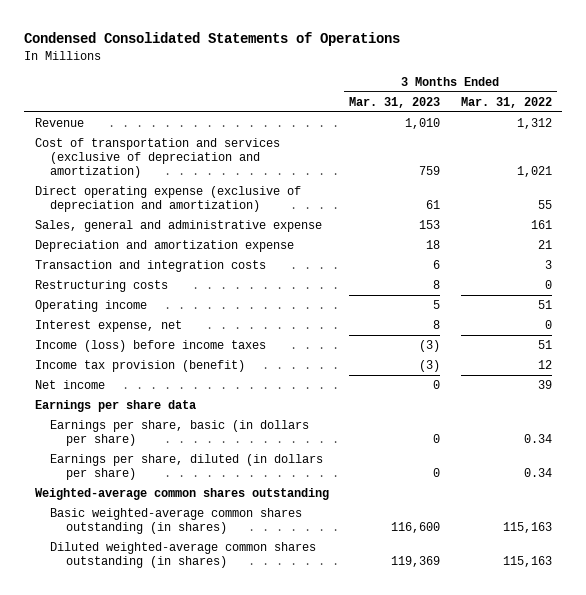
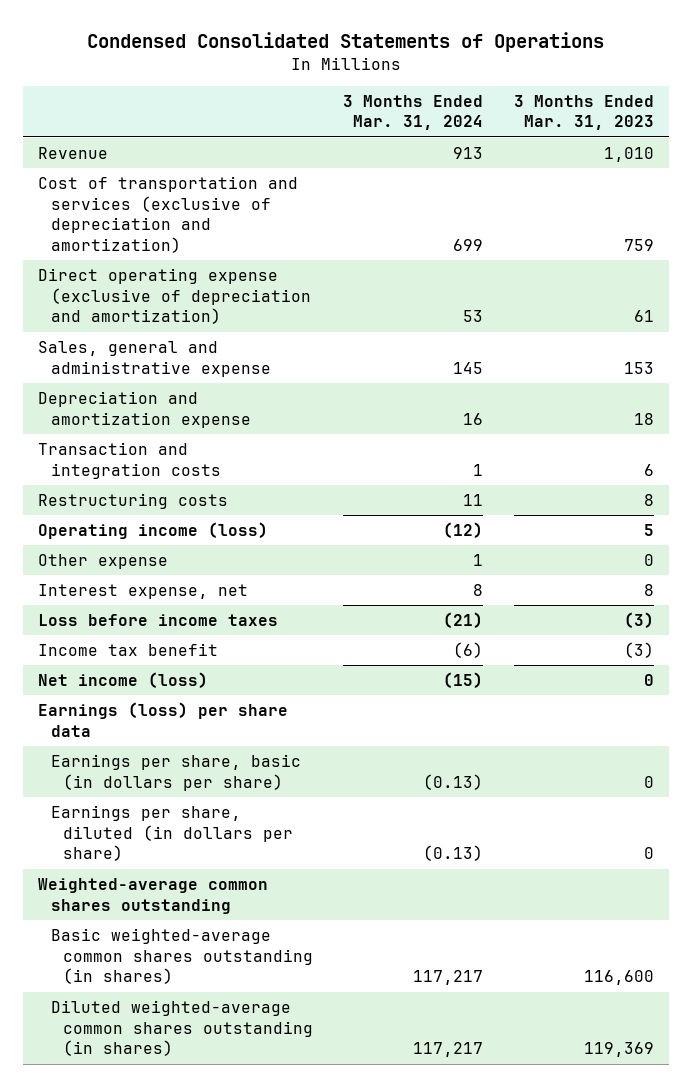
- | 3 Months Ended Mar. 31, 2023 | 3 Months Ended Mar. 31, 2022
+ | 3 Months Ended Mar. 31, 2024 | 3 Months Ended Mar. 31, 2023
- Operating income | 5 | 51
+ Operating income (loss) | (12) | 5
+ Other expense | 1 | 0
- Income (loss) before income taxes | (3) | 51
- Income tax provision (benefit) | (3) | 12
- Net income | 0 | 39
- Earnings per share data
+ Loss before income taxes | (21) | (3)
+ Income tax benefit | (6) | (3)
+ Net income (loss) | (15) | 0
+ Earnings (loss) per share data

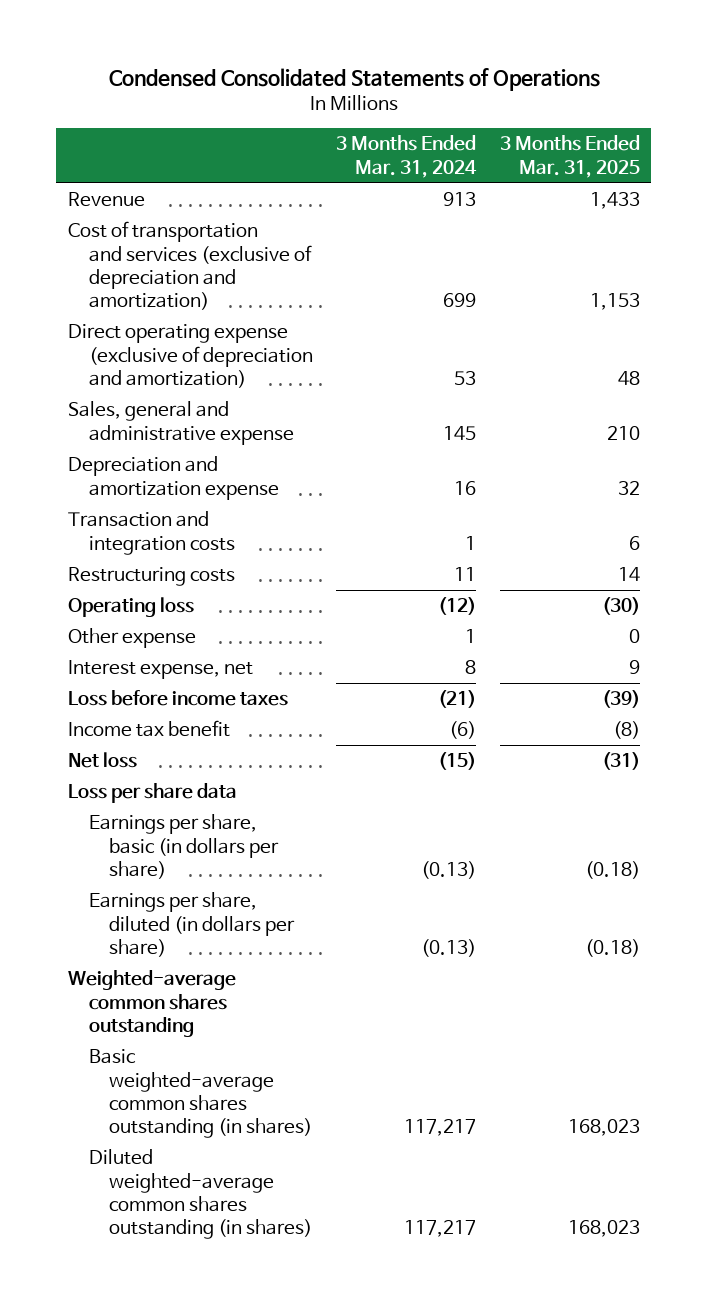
- | 3 Months Ended Mar. 31, 2024 | 3 Months Ended Mar. 31, 2023
+ | 3 Months Ended Mar. 31, 2024 | 3 Months Ended Mar. 31, 2025
- Operating income (loss) | (12) | 5
+ Operating loss | (12) | (30)
- Net income (loss) | (15) | 0
- Earnings (loss) per share data
+ Net loss | (15) | (31)
+ Loss per share data

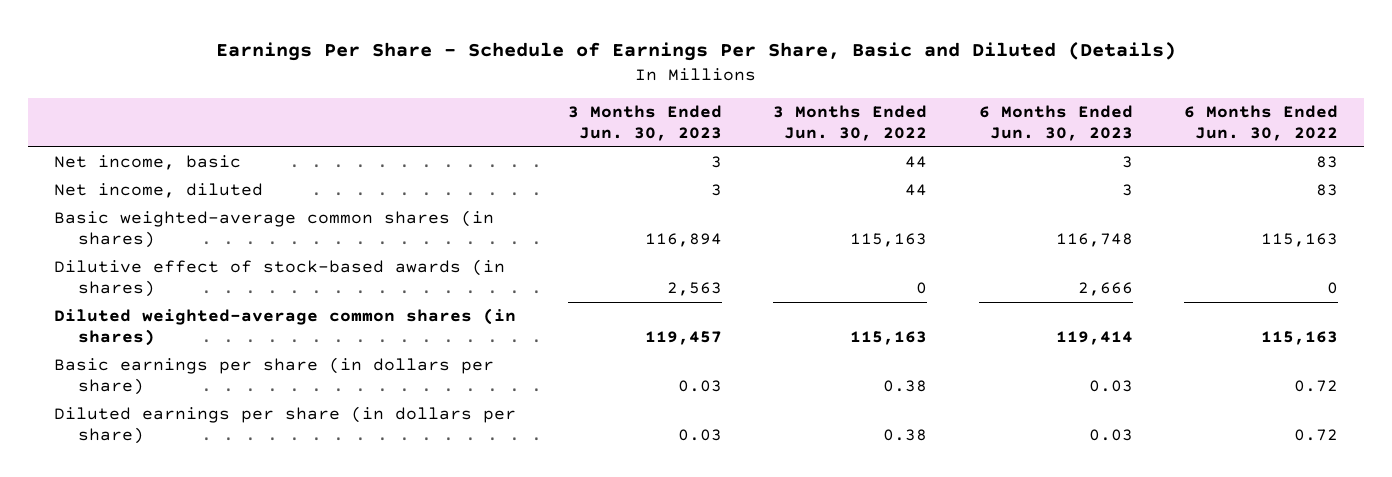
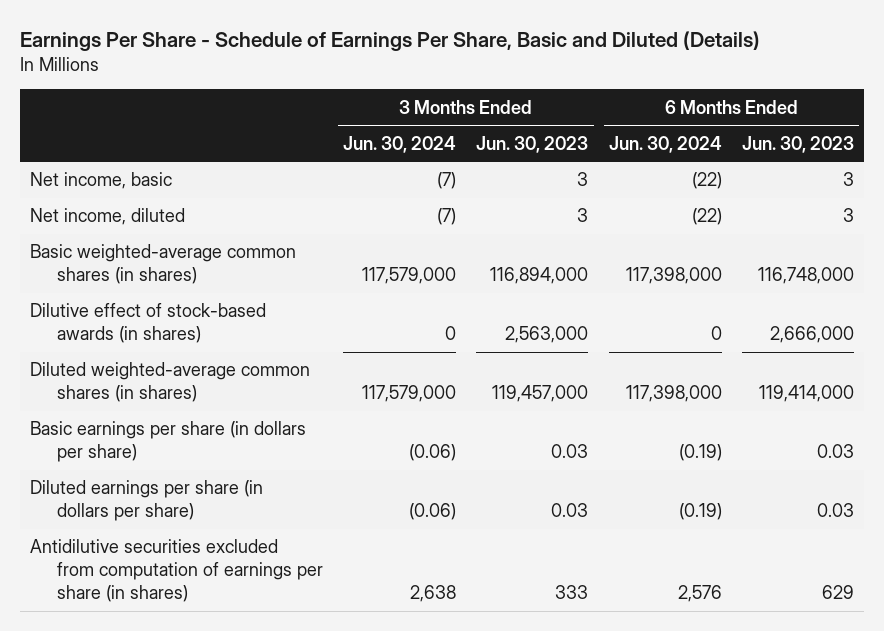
- | 3 Months Ended Jun. 30, 2023 | 3 Months Ended Jun. 30, 2022 | 6 Months Ended Jun. 30, 2023 | 6 Months Ended Jun. 30, 2022
+ | 3 Months Ended Jun. 30, 2024 | 3 Months Ended Jun. 30, 2023 | 6 Months Ended Jun. 30, 2024 | 6 Months Ended Jun. 30, 2023
- Basic weighted-average common shares (in shares) | 116,894 | 115,163 | 116,748 | 115,163
- Dilutive effect of stock-based awards (in shares) | 2,563 | 0 | 2,666 | 0
- Diluted weighted-average common shares (in shares) | 119,457 | 115,163 | 119,414 | 115,163
+ Basic weighted-average common shares (in shares) | 117,579,000 | 116,894,000 | 117,398,000 | 116,748,000
+ Dilutive effect of stock-based awards (in shares) | 0 | 2,563,000 | 0 | 2,666,000
+ Diluted weighted-average common shares (in shares) | 117,579,000 | 119,457,000 | 117,398,000 | 119,414,000
+ Antidilutive securities excluded from computation of earnings per share (in shares) | 2,638 | 333 | 2,576 | 629

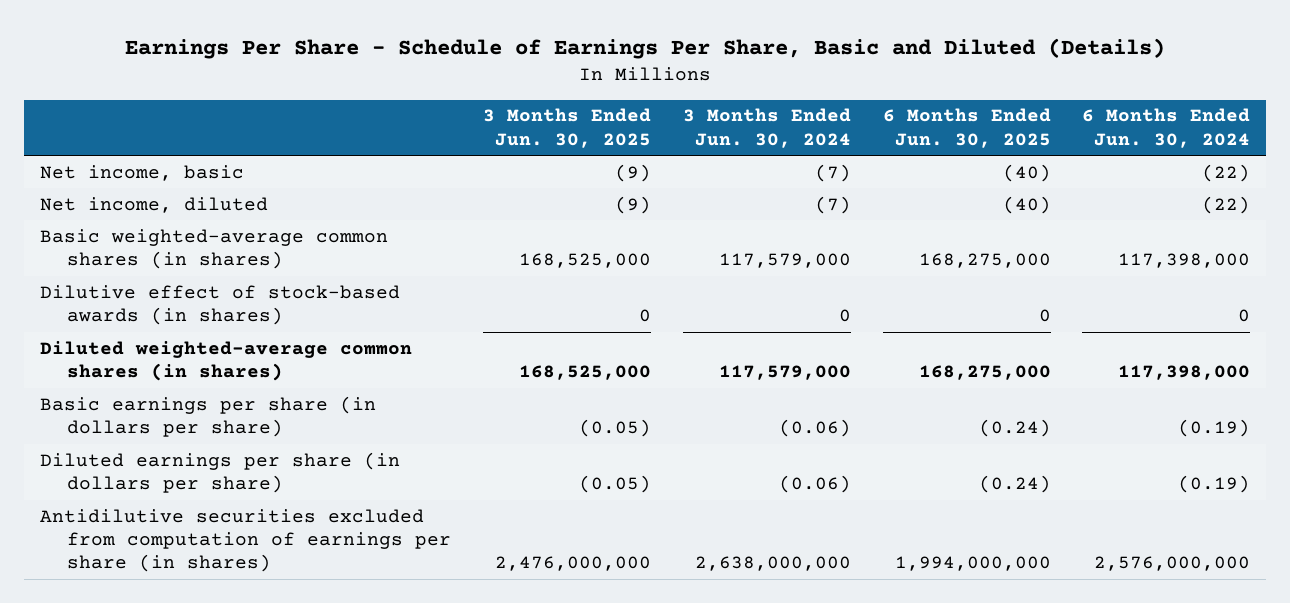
- | 3 Months Ended Jun. 30, 2024 | 3 Months Ended Jun. 30, 2023 | 6 Months Ended Jun. 30, 2024 | 6 Months Ended Jun. 30, 2023
+ | 3 Months Ended Jun. 30, 2025 | 3 Months Ended Jun. 30, 2024 | 6 Months Ended Jun. 30, 2025 | 6 Months Ended Jun. 30, 2024
- Antidilutive securities excluded from computation of earnings per share (in shares) | 2,638 | 333 | 2,576 | 629
+ Antidilutive securities excluded from computation of earnings per share (in shares) | 2,476,000,000 | 2,638,000,000 | 1,994,000,000 | 2,576,000,000

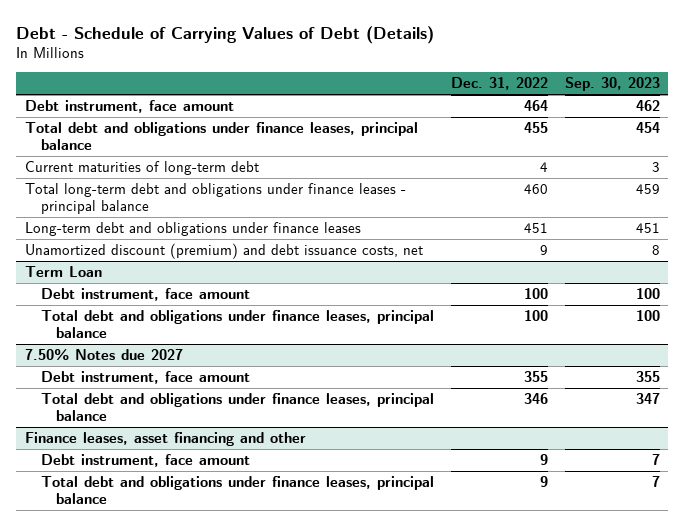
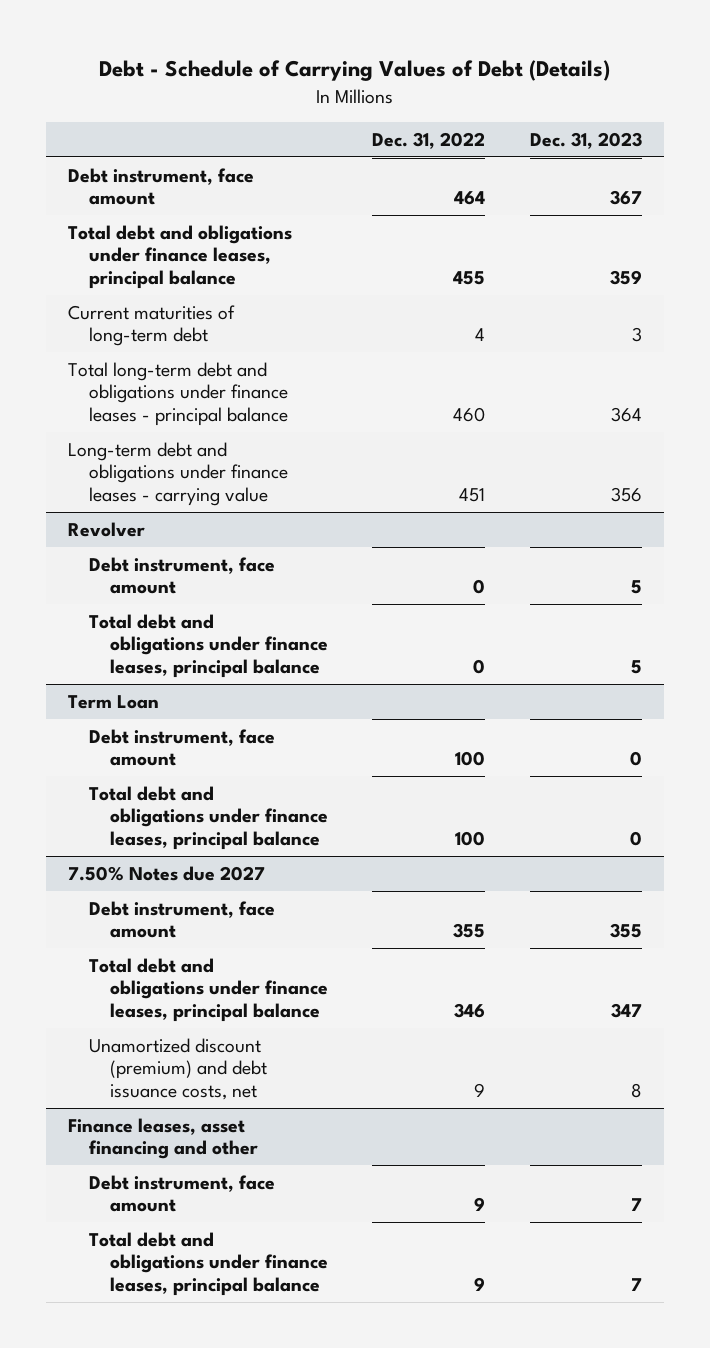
- | Dec. 31, 2022 | Sep. 30, 2023
+ | Dec. 31, 2022 | Dec. 31, 2023
- Long-term debt and obligations under finance leases | 451 | 451
- Unamortized discount (premium) and debt issuance costs, net | 9 | 8
+ Long-term debt and obligations under finance leases - carrying value | 451 | 356
+ Revolver
+ Debt instrument, face amount | 0 | 5
+ Total debt and obligations under finance leases, principal balance | 0 | 5
@ 7.50% Notes due 2027
+ Unamortized discount (premium) and debt issuance costs, net | 9 | 8

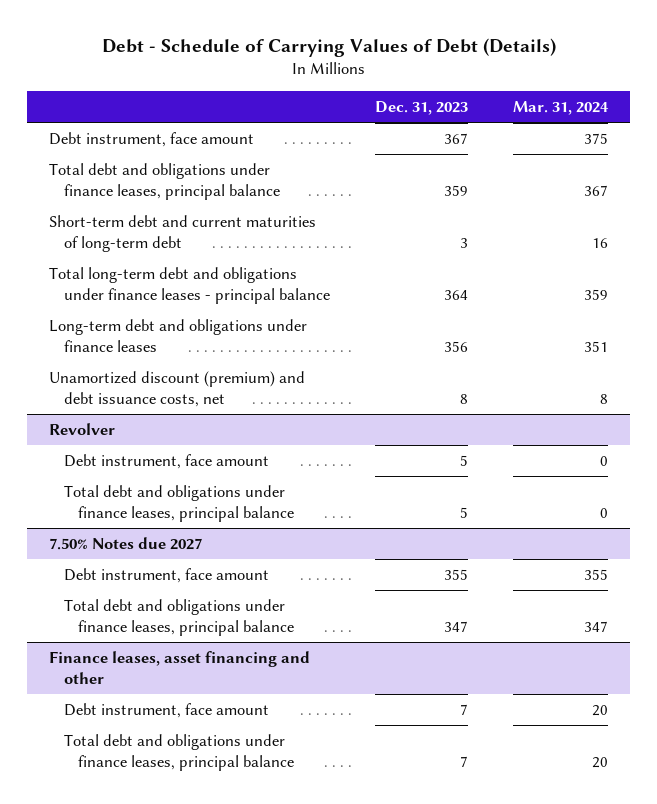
- | Dec. 31, 2022 | Dec. 31, 2023
+ | Dec. 31, 2023 | Mar. 31, 2024
- Current maturities of long-term debt | 4 | 3
+ Short-term debt and current maturities of long-term debt | 3 | 16
- Long-term debt and obligations under finance leases - carrying value | 451 | 356
+ Long-term debt and obligations under finance leases | 356 | 351
+ Unamortized discount (premium) and debt issuance costs, net | 8 | 8
- Term Loan
- Debt instrument, face amount | 100 | 0
- Total debt and obligations under finance leases, principal balance | 100 | 0
@ 7.50% Notes due 2027
- Unamortized discount (premium) and debt issuance costs, net | 9 | 8

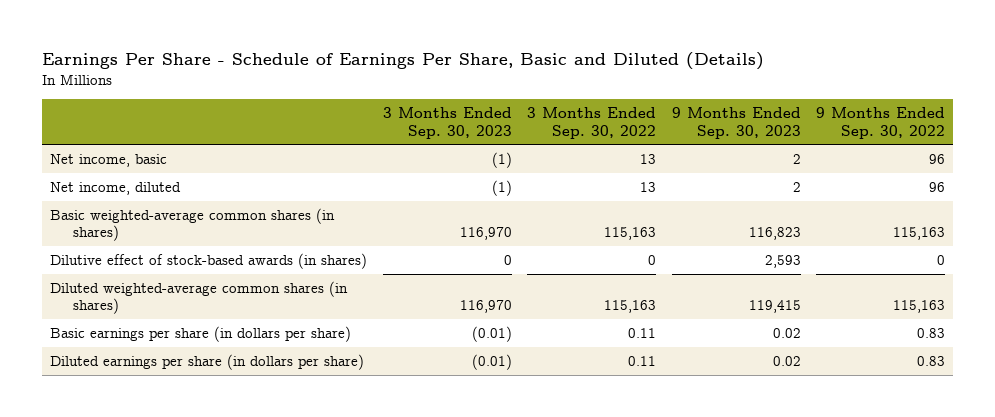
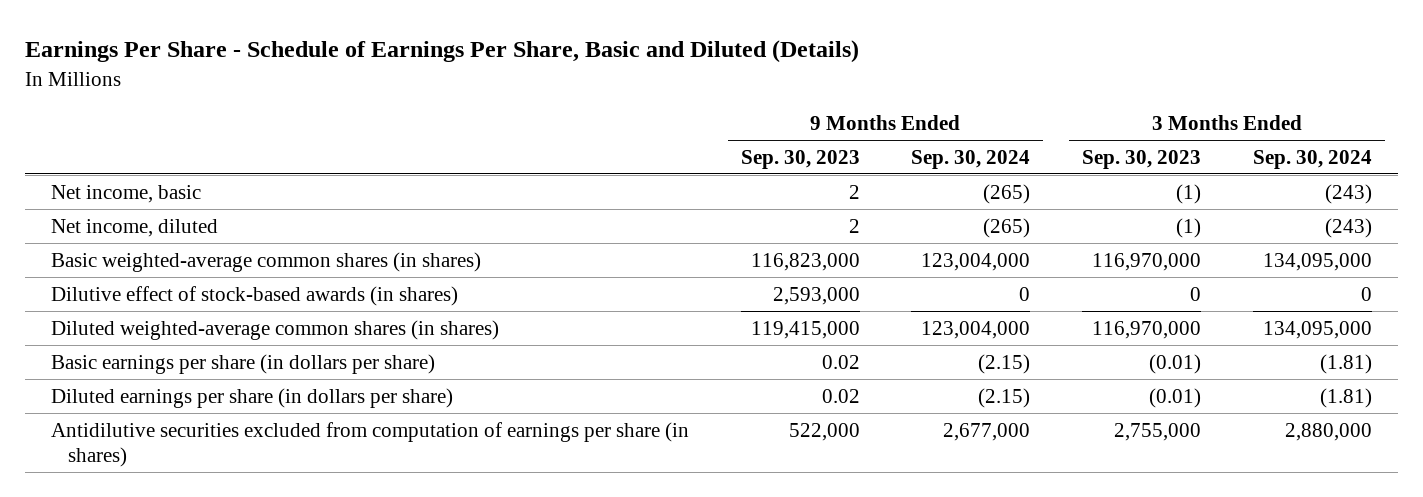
- | 3 Months Ended Sep. 30, 2023 | 3 Months Ended Sep. 30, 2022 | 9 Months Ended Sep. 30, 2023 | 9 Months Ended Sep. 30, 2022
+ | 9 Months Ended Sep. 30, 2023 | 9 Months Ended Sep. 30, 2024 | 3 Months Ended Sep. 30, 2023 | 3 Months Ended Sep. 30, 2024
- Basic weighted-average common shares (in shares) | 116,970 | 115,163 | 116,823 | 115,163
- Dilutive effect of stock-based awards (in shares) | 0 | 0 | 2,593 | 0
- Diluted weighted-average common shares (in shares) | 116,970 | 115,163 | 119,415 | 115,163
+ Basic weighted-average common shares (in shares) | 116,823,000 | 123,004,000 | 116,970,000 | 134,095,000
+ Dilutive effect of stock-based awards (in shares) | 2,593,000 | 0 | 0 | 0
+ Diluted weighted-average common shares (in shares) | 119,415,000 | 123,004,000 | 116,970,000 | 134,095,000
+ Antidilutive securities excluded from computation of earnings per share (in shares) | 522,000 | 2,677,000 | 2,755,000 | 2,880,000

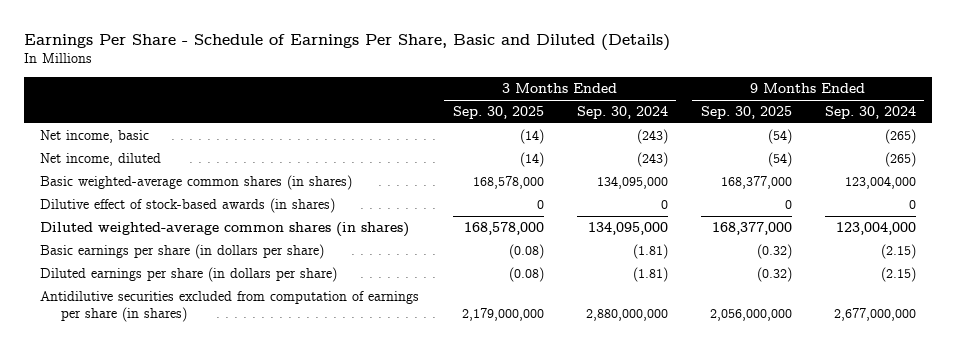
- | 9 Months Ended Sep. 30, 2023 | 9 Months Ended Sep. 30, 2024 | 3 Months Ended Sep. 30, 2023 | 3 Months Ended Sep. 30, 2024
+ | 3 Months Ended Sep. 30, 2025 | 3 Months Ended Sep. 30, 2024 | 9 Months Ended Sep. 30, 2025 | 9 Months Ended Sep. 30, 2024
- Antidilutive securities excluded from computation of earnings per share (in shares) | 522,000 | 2,677,000 | 2,755,000 | 2,880,000
+ Antidilutive securities excluded from computation of earnings per share (in shares) | 2,179,000,000 | 2,880,000,000 | 2,056,000,000 | 2,677,000,000

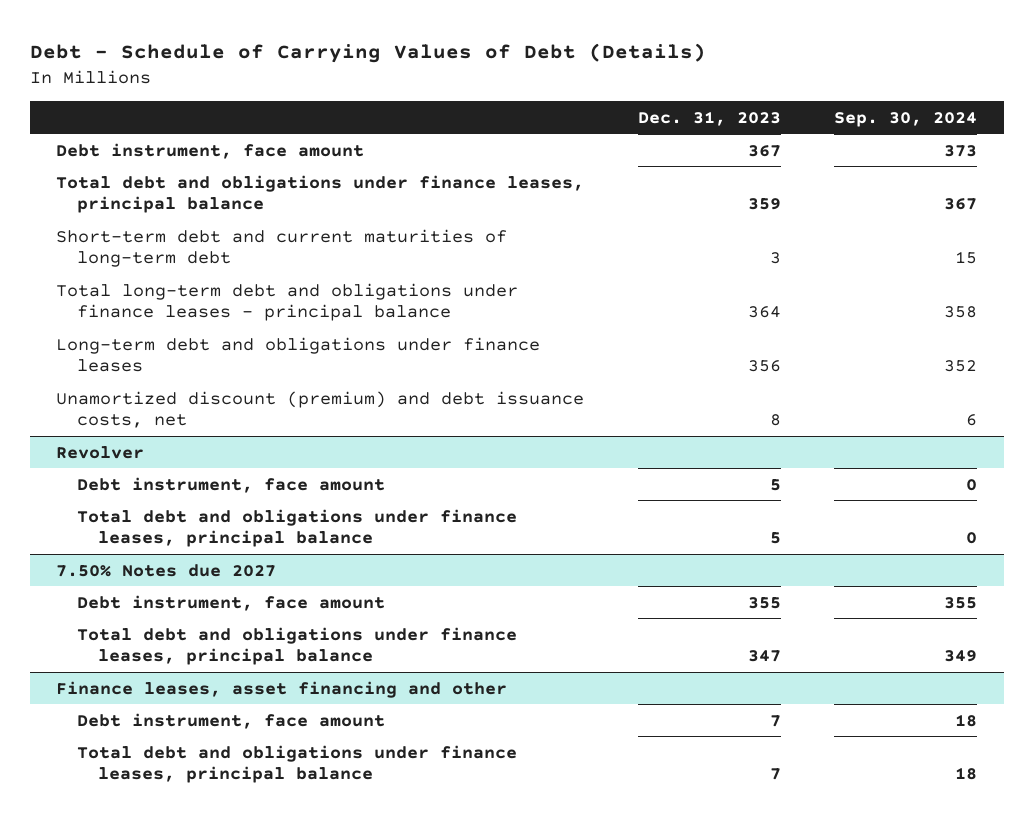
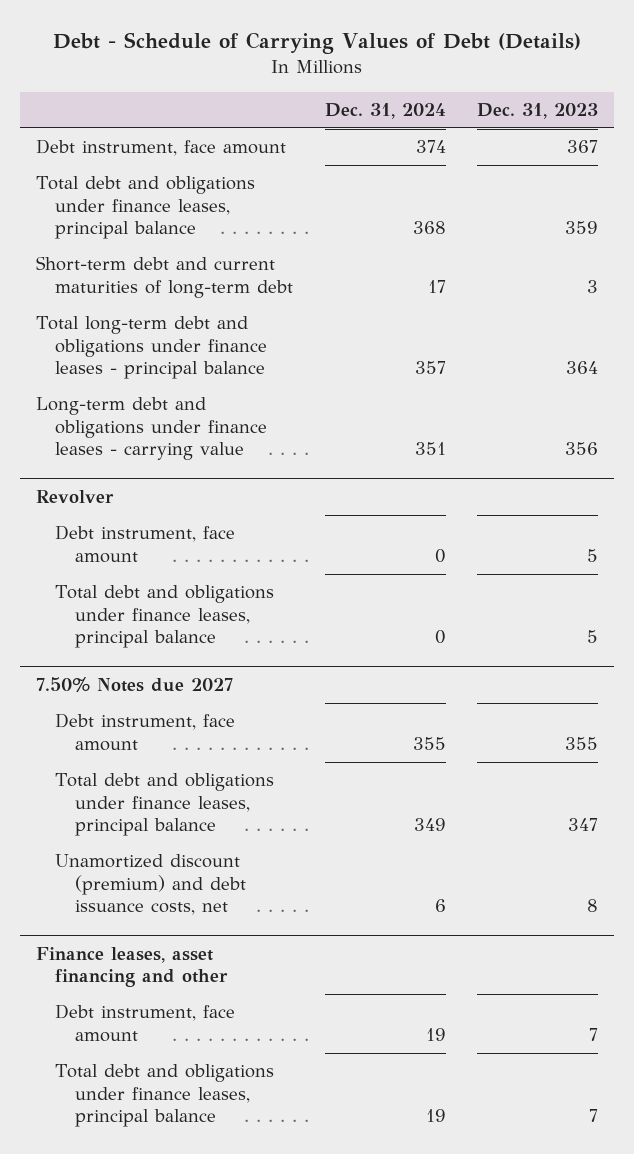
- | Dec. 31, 2023 | Sep. 30, 2024
+ | Dec. 31, 2024 | Dec. 31, 2023
- Long-term debt and obligations under finance leases | 356 | 352
- Unamortized discount (premium) and debt issuance costs, net | 8 | 6
+ Long-term debt and obligations under finance leases - carrying value | 351 | 356
@ 7.50% Notes due 2027
+ Unamortized discount (premium) and debt issuance costs, net | 6 | 8

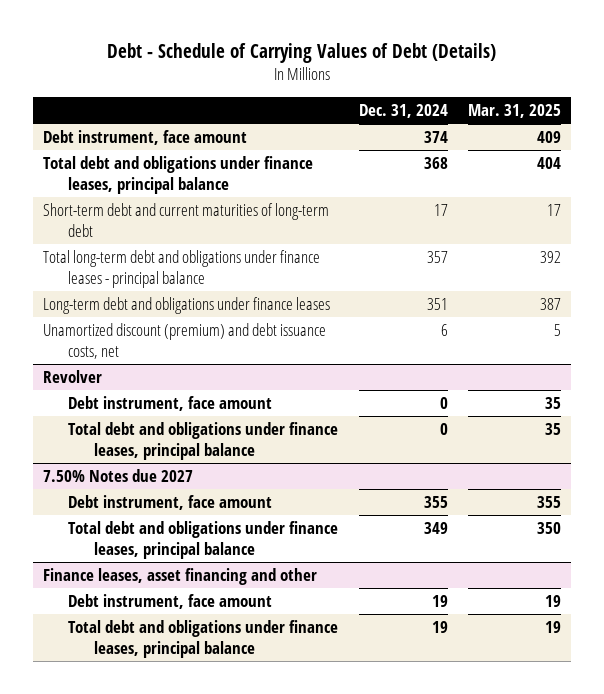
- | Dec. 31, 2024 | Dec. 31, 2023
+ | Dec. 31, 2024 | Mar. 31, 2025
- Long-term debt and obligations under finance leases - carrying value | 351 | 356
+ Long-term debt and obligations under finance leases | 351 | 387
+ Unamortized discount (premium) and debt issuance costs, net | 6 | 5
@ 7.50% Notes due 2027
- Unamortized discount (premium) and debt issuance costs, net | 6 | 8

